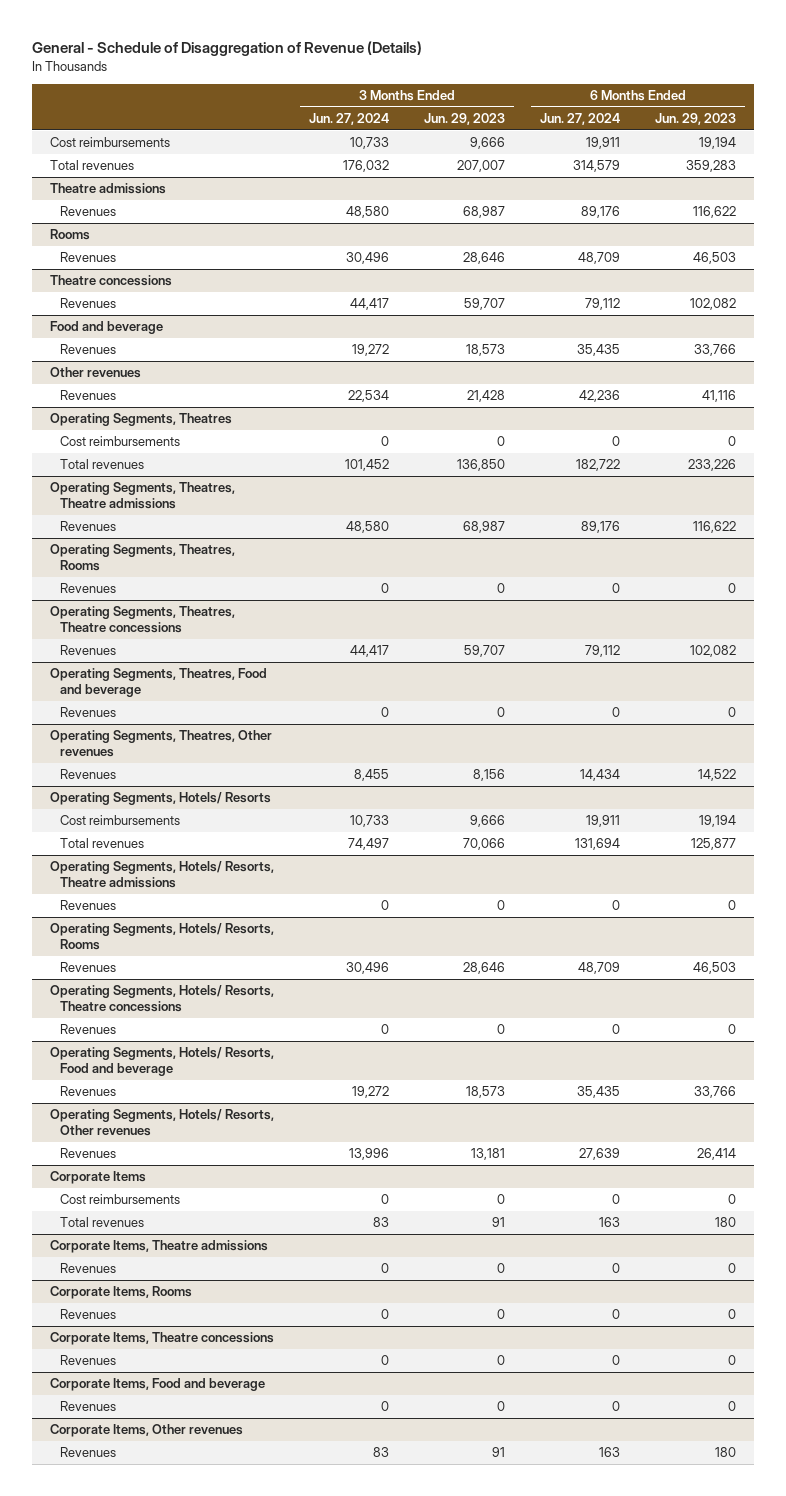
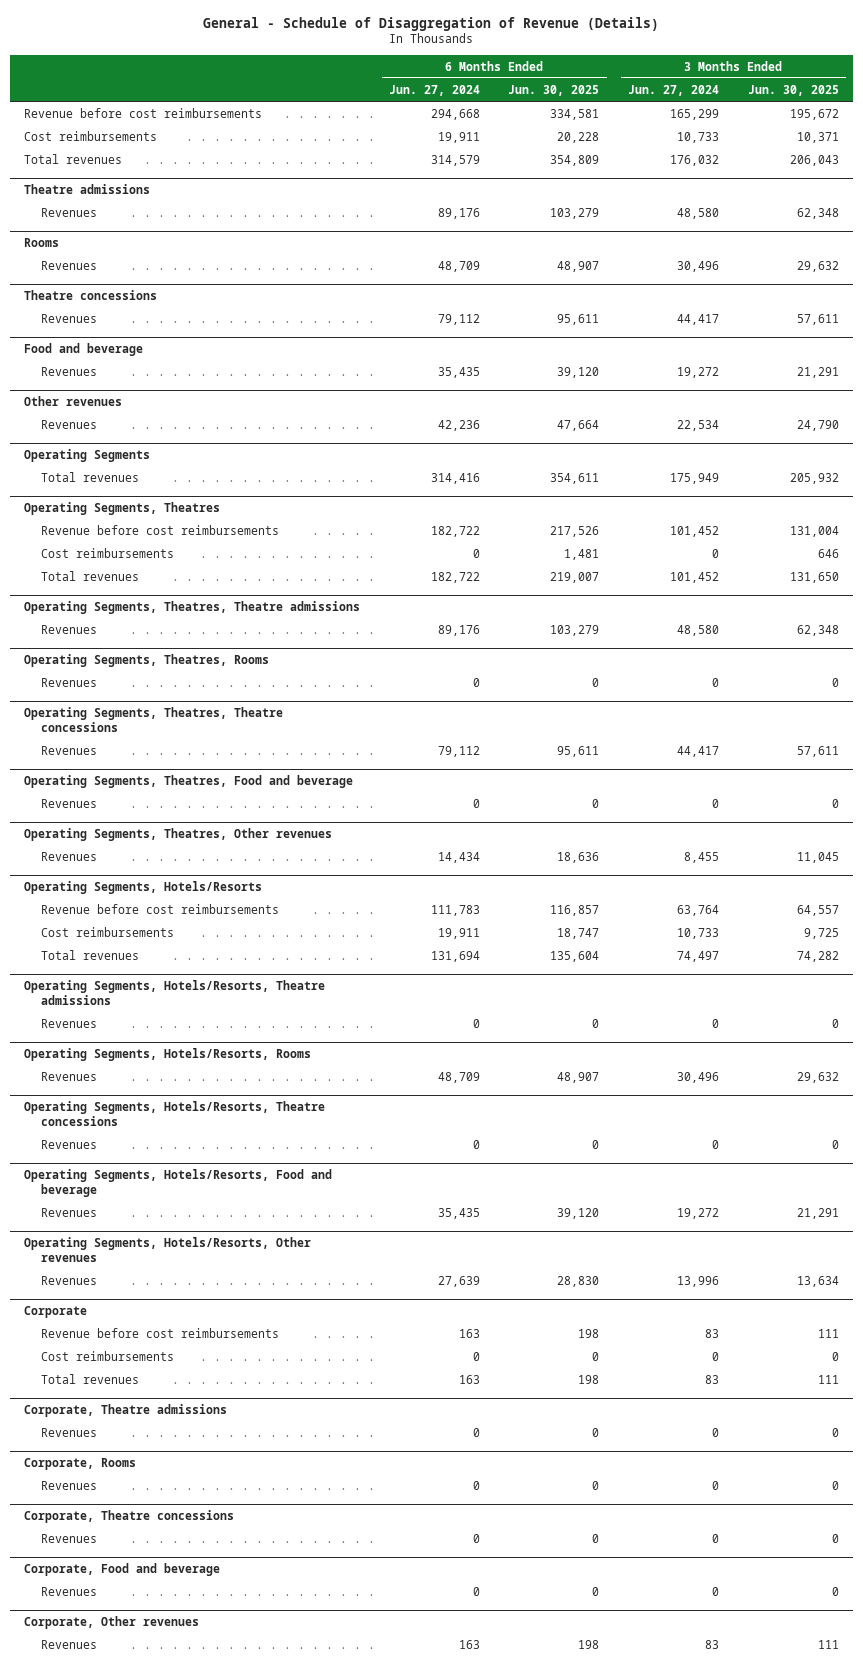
- | 3 Months Ended Jun. 27, 2024 | 3 Months Ended Jun. 29, 2023 | 6 Months Ended Jun. 27, 2024 | 6 Months Ended Jun. 29, 2023
+ | 6 Months Ended Jun. 27, 2024 | 6 Months Ended Jun. 30, 2025 | 3 Months Ended Jun. 27, 2024 | 3 Months Ended Jun. 30, 2025
+ Revenue before cost reimbursements | 294,668 | 334,581 | 165,299 | 195,672
+ Operating Segments
+ Total revenues | 314,416 | 354,611 | 175,949 | 205,932
@ Operating Segments, Theatres
+ Revenue before cost reimbursements | 182,722 | 217,526 | 101,452 | 131,004
- Operating Segments, Hotels/ Resorts
+ Operating Segments, Hotels/Resorts
+ Revenue before cost reimbursements | 111,783 | 116,857 | 63,764 | 64,557
- Operating Segments, Hotels/ Resorts, Theatre admissions
+ Operating Segments, Hotels/Resorts, Theatre admissions
- Operating Segments, Hotels/ Resorts, Rooms
+ Operating Segments, Hotels/Resorts, Rooms
- Operating Segments, Hotels/ Resorts, Theatre concessions
+ Operating Segments, Hotels/Resorts, Theatre concessions
- Operating Segments, Hotels/ Resorts, Food and beverage
+ Operating Segments, Hotels/Resorts, Food and beverage
- Operating Segments, Hotels/ Resorts, Other revenues
+ Operating Segments, Hotels/Resorts, Other revenues
- Corporate Items
+ Corporate
+ Revenue before cost reimbursements | 163 | 198 | 83 | 111
- Corporate Items, Theatre admissions
+ Corporate, Theatre admissions
- Corporate Items, Rooms
+ Corporate, Rooms
- Corporate Items, Theatre concessions
+ Corporate, Theatre concessions
- Corporate Items, Food and beverage
+ Corporate, Food and beverage
- Corporate Items, Other revenues
+ Corporate, Other revenues

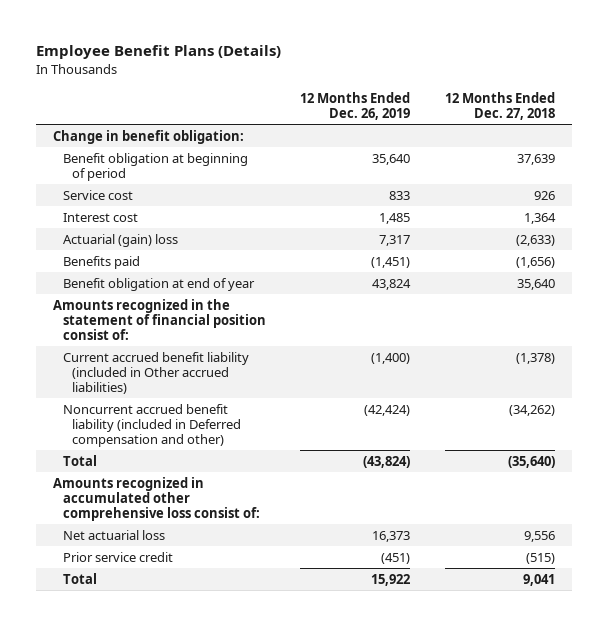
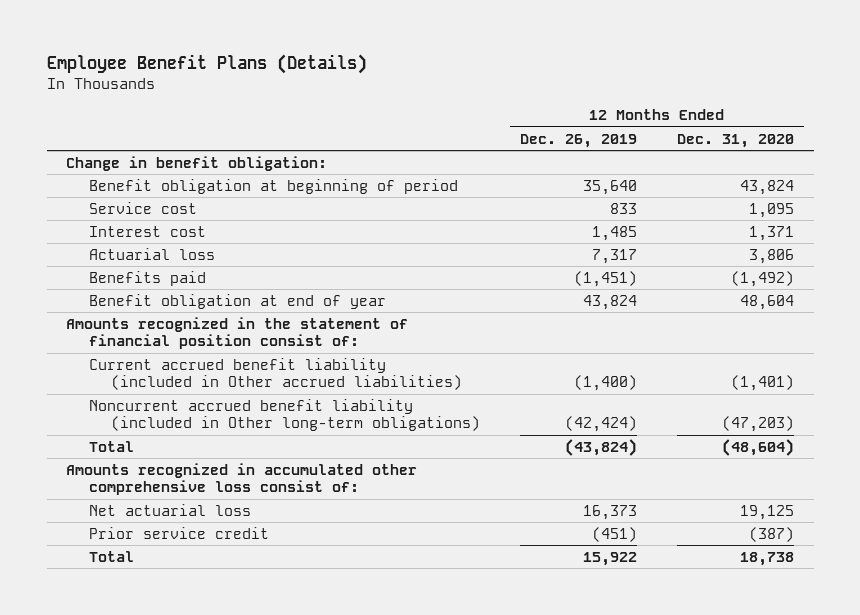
- | 12 Months Ended Dec. 26, 2019 | 12 Months Ended Dec. 27, 2018
+ | 12 Months Ended Dec. 26, 2019 | 12 Months Ended Dec. 31, 2020
- Actuarial (gain) loss | 7,317 | (2,633)
+ Actuarial loss | 7,317 | 3,806
- Noncurrent accrued benefit liability (included in Deferred compensation and other) | (42,424) | (34,262)
+ Noncurrent accrued benefit liability (included in Other long-term obligations) | (42,424) | (47,203)

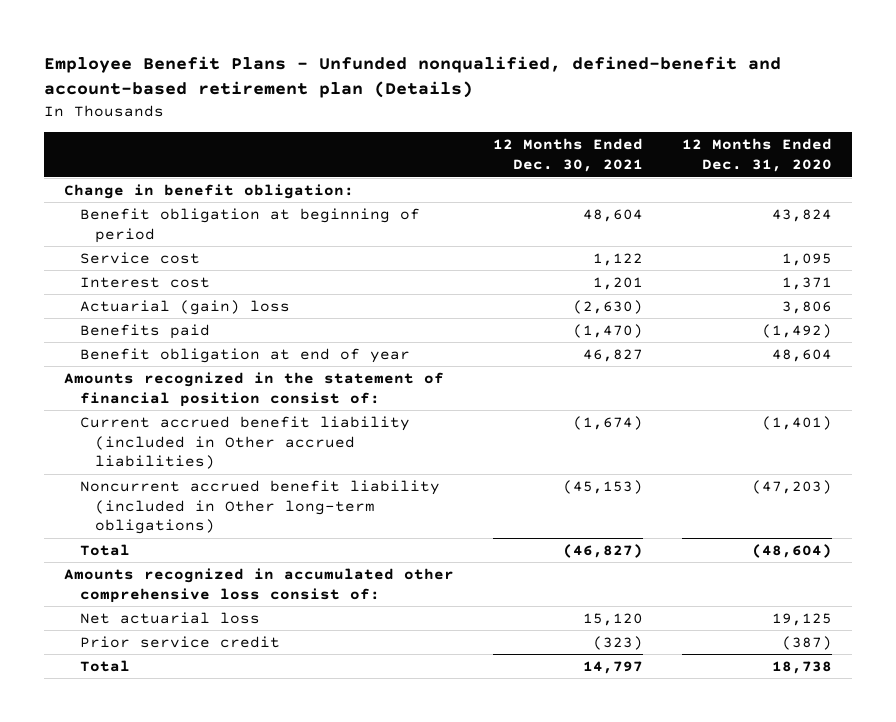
- Employee Benefit Plans (Details)
+ Employee Benefit Plans - Unfunded nonqualified, defined-benefit and account-based retirement plan (Details)
- | 12 Months Ended Dec. 26, 2019 | 12 Months Ended Dec. 31, 2020
+ | 12 Months Ended Dec. 30, 2021 | 12 Months Ended Dec. 31, 2020
- Actuarial loss | 7,317 | 3,806
+ Actuarial (gain) loss | (2,630) | 3,806

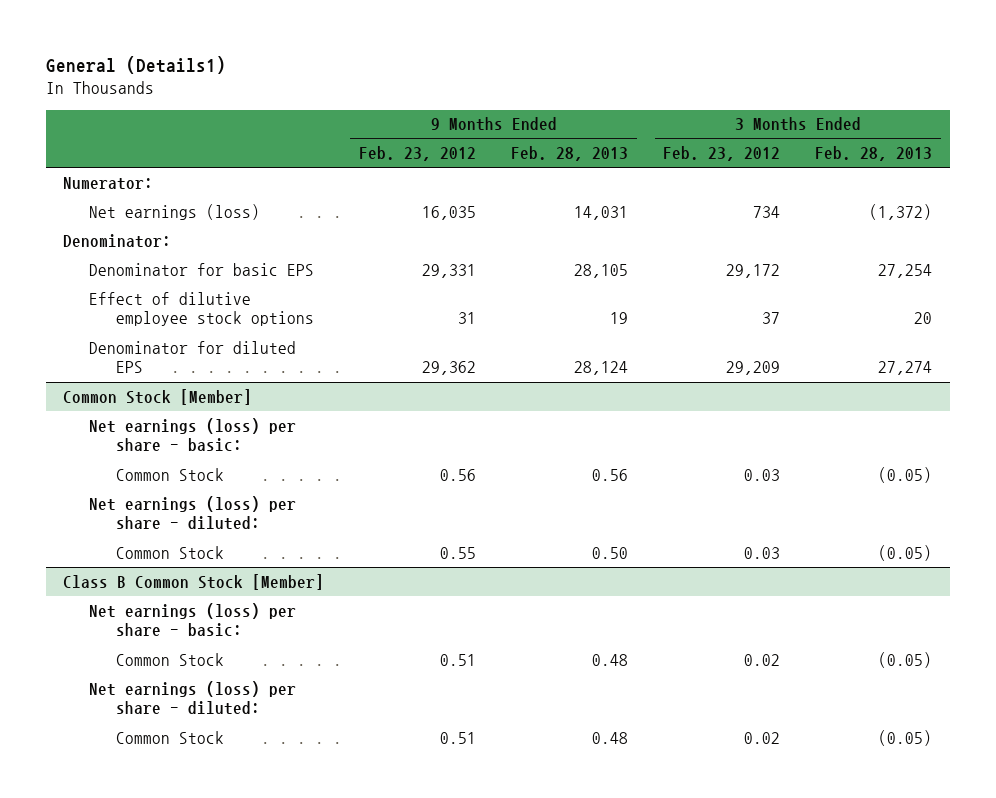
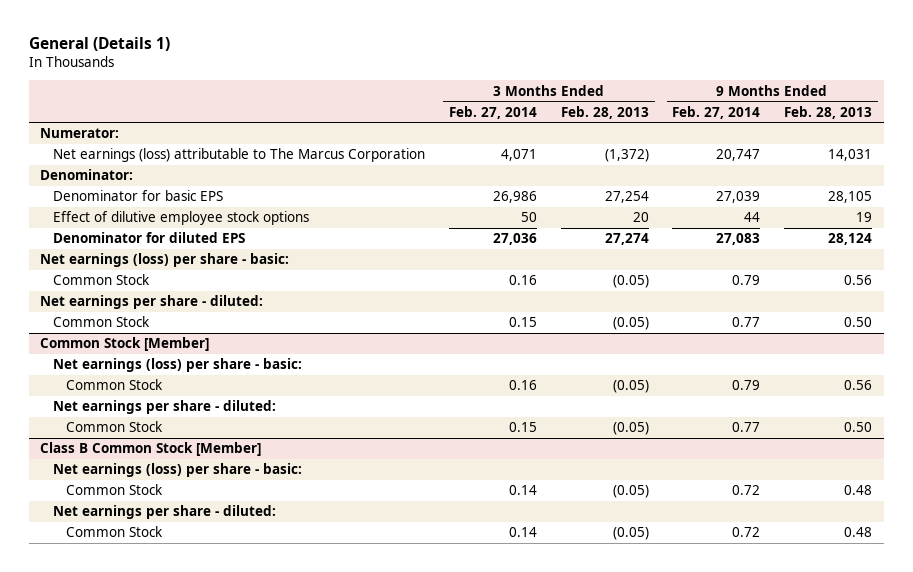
- General (Details1)
+ General (Details 1)
- | 9 Months Ended Feb. 23, 2012 | 9 Months Ended Feb. 28, 2013 | 3 Months Ended Feb. 23, 2012 | 3 Months Ended Feb. 28, 2013
+ | 3 Months Ended Feb. 27, 2014 | 3 Months Ended Feb. 28, 2013 | 9 Months Ended Feb. 27, 2014 | 9 Months Ended Feb. 28, 2013
- Net earnings (loss) | 16,035 | 14,031 | 734 | (1,372)
+ Net earnings (loss) attributable to The Marcus Corporation | 4,071 | (1,372) | 20,747 | 14,031
+ Net earnings (loss) per share - basic:
+ Common Stock | 0.16 | (0.05) | 0.79 | 0.56
+ Net earnings per share - diluted:
+ Common Stock | 0.15 | (0.05) | 0.77 | 0.50
@ Common Stock [Member]
- Net earnings (loss) per share - diluted:
+ Net earnings per share - diluted:
@ Class B Common Stock [Member]
- Net earnings (loss) per share - diluted:
+ Net earnings per share - diluted:

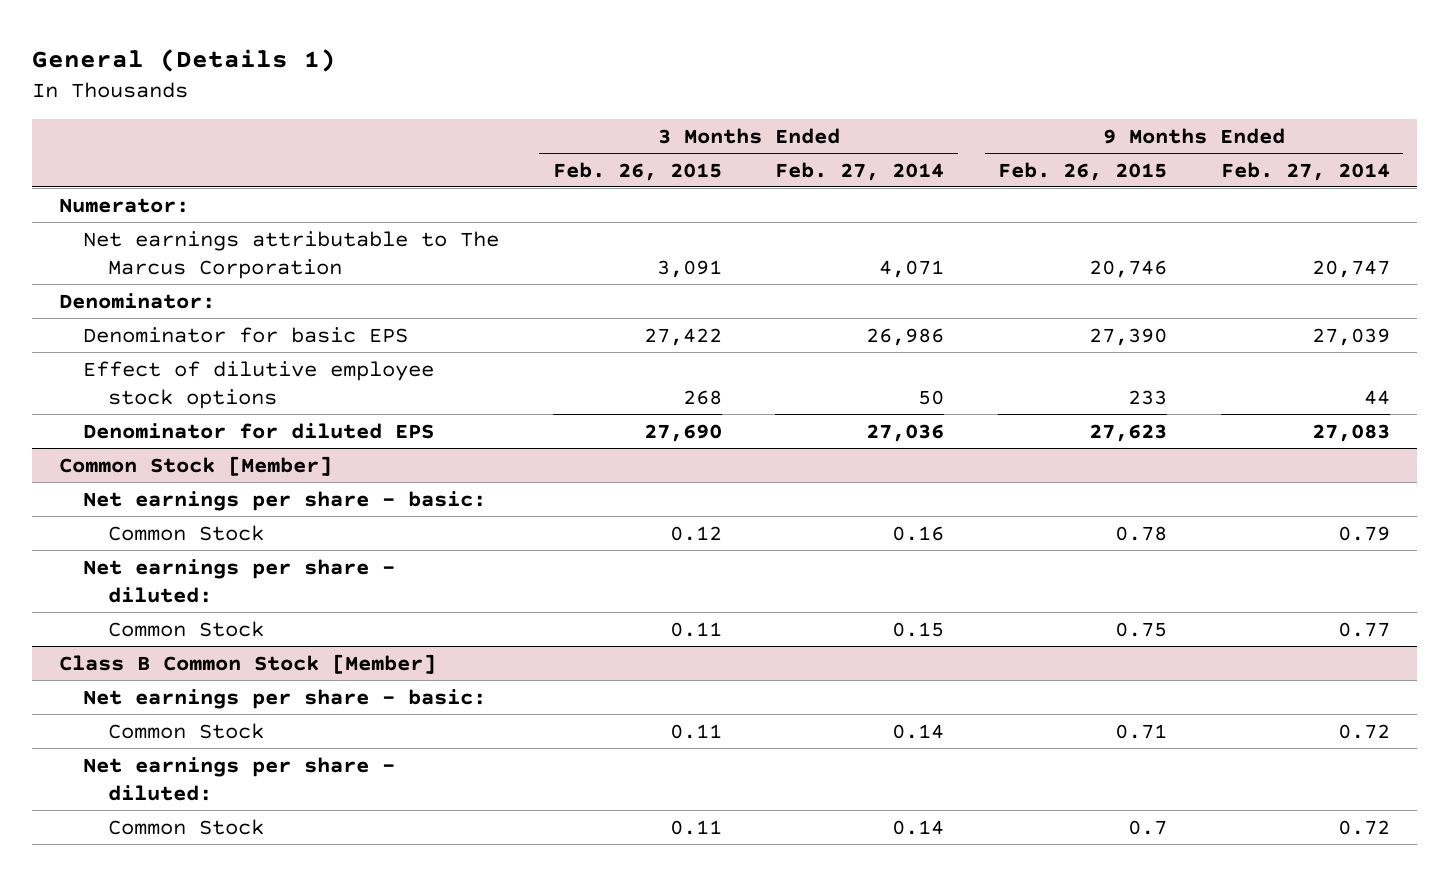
- | 3 Months Ended Feb. 27, 2014 | 3 Months Ended Feb. 28, 2013 | 9 Months Ended Feb. 27, 2014 | 9 Months Ended Feb. 28, 2013
+ | 3 Months Ended Feb. 26, 2015 | 3 Months Ended Feb. 27, 2014 | 9 Months Ended Feb. 26, 2015 | 9 Months Ended Feb. 27, 2014
- Net earnings (loss) attributable to The Marcus Corporation | 4,071 | (1,372) | 20,747 | 14,031
+ Net earnings attributable to The Marcus Corporation | 3,091 | 4,071 | 20,746 | 20,747
- Net earnings (loss) per share - basic:
- Common Stock | 0.16 | (0.05) | 0.79 | 0.56
- Net earnings per share - diluted:
- Common Stock | 0.15 | (0.05) | 0.77 | 0.50
@ Common Stock [Member]
- Net earnings (loss) per share - basic:
+ Net earnings per share - basic:
@ Class B Common Stock [Member]
- Net earnings (loss) per share - basic:
+ Net earnings per share - basic:

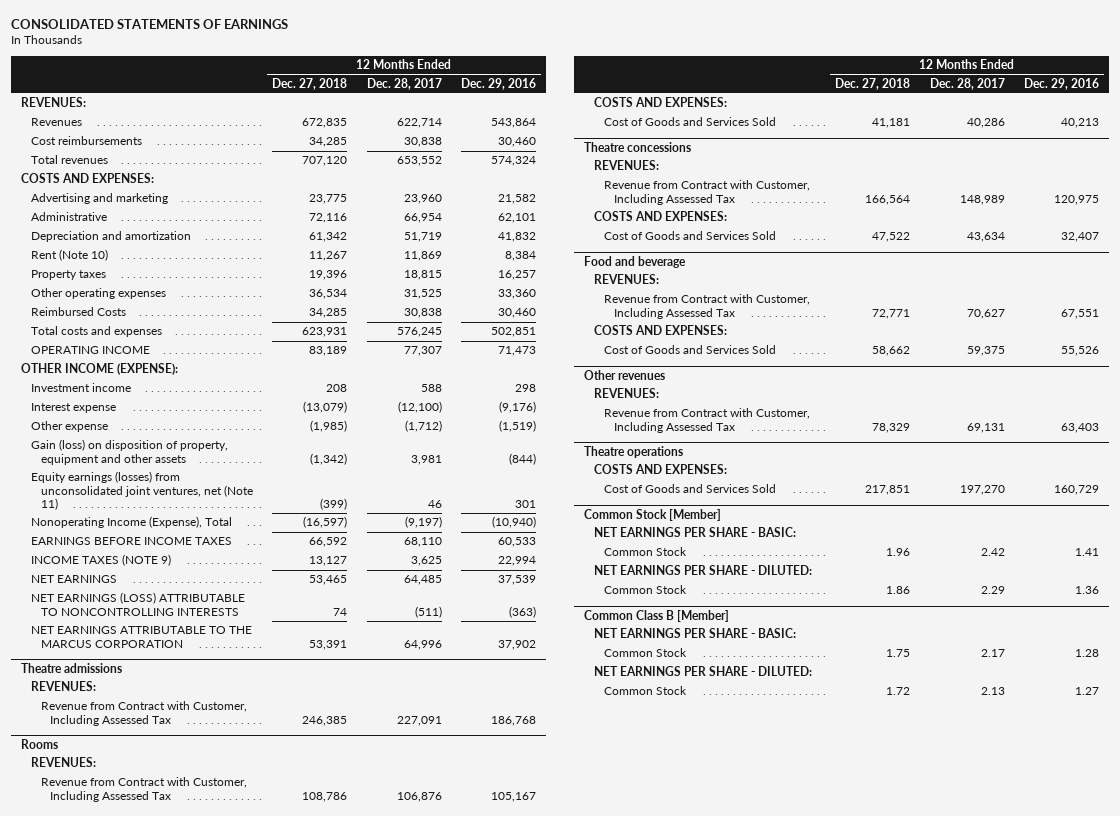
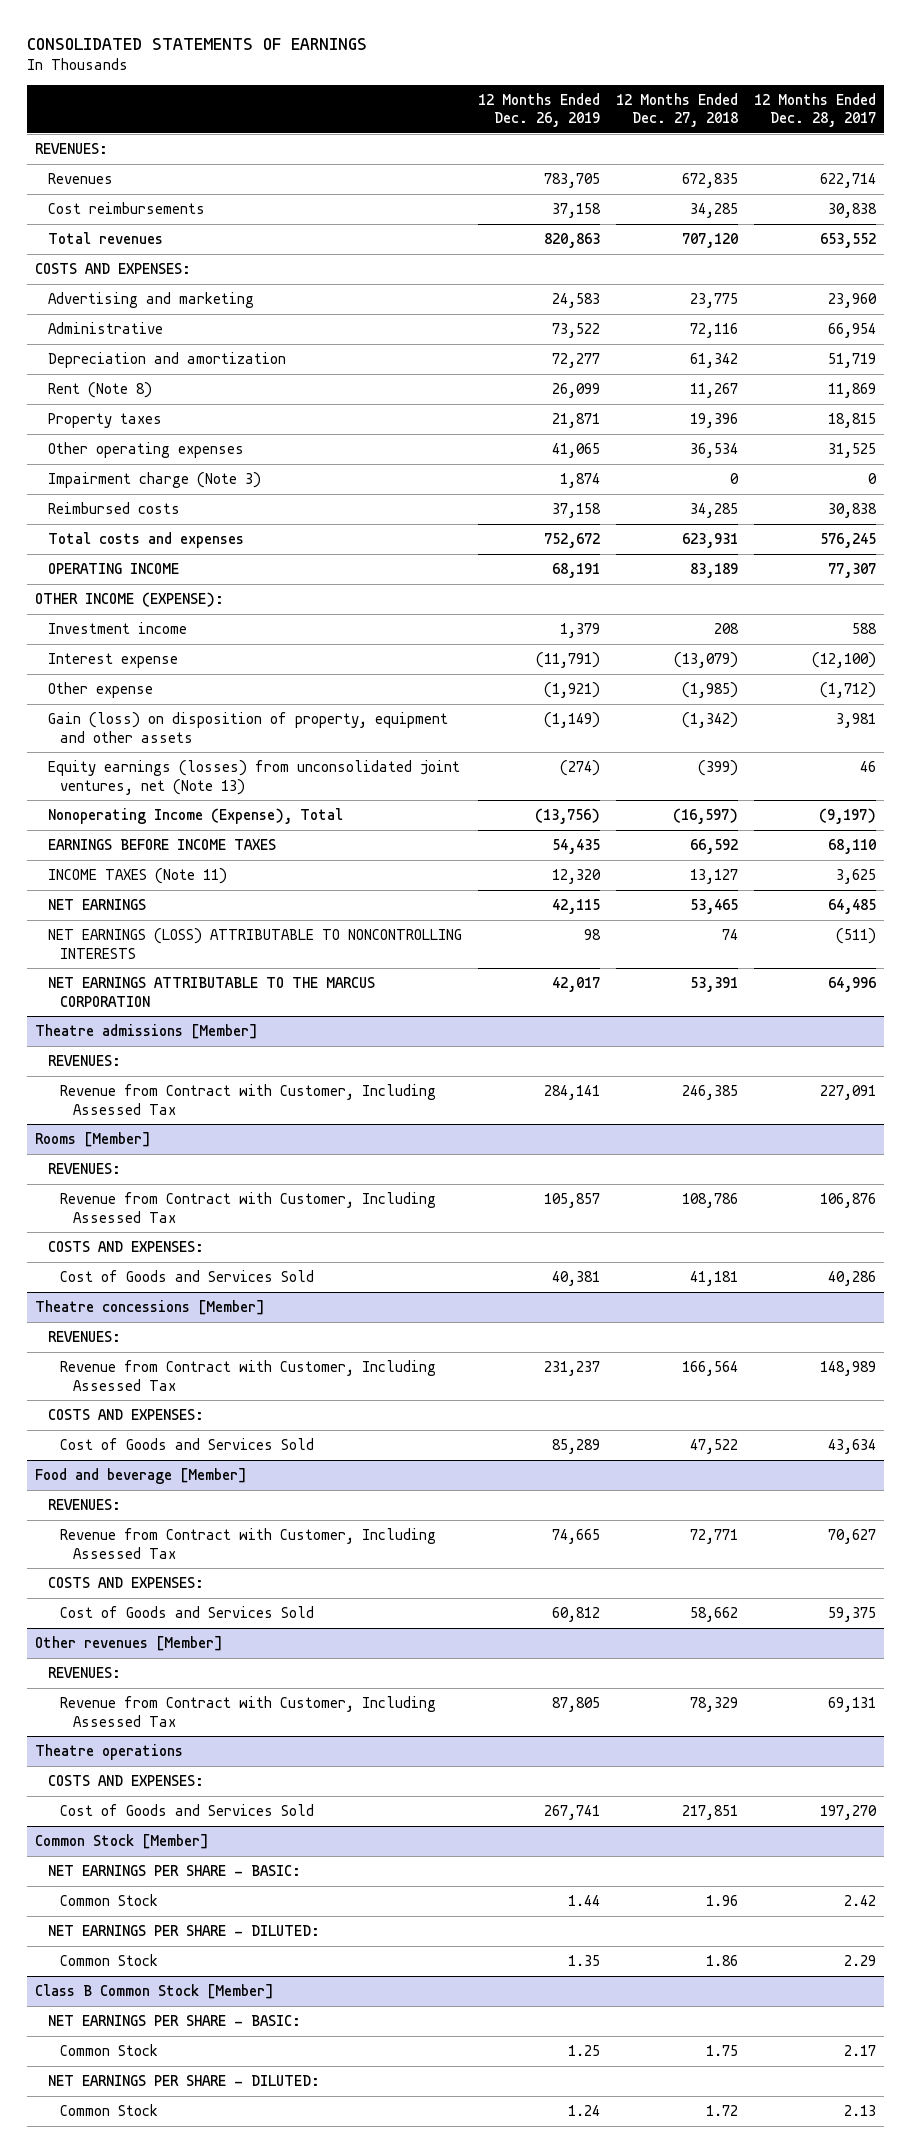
- | 12 Months Ended Dec. 27, 2018 | 12 Months Ended Dec. 28, 2017 | 12 Months Ended Dec. 29, 2016
+ | 12 Months Ended Dec. 26, 2019 | 12 Months Ended Dec. 27, 2018 | 12 Months Ended Dec. 28, 2017
- Rent (Note 10) | 11,267 | 11,869 | 8,384
+ Rent (Note 8) | 26,099 | 11,267 | 11,869
- Reimbursed Costs | 34,285 | 30,838 | 30,460
+ Impairment charge (Note 3) | 1,874 | 0 | 0
+ Reimbursed costs | 37,158 | 34,285 | 30,838
- Equity earnings (losses) from unconsolidated joint ventures, net (Note 11) | (399) | 46 | 301
+ Equity earnings (losses) from unconsolidated joint ventures, net (Note 13) | (274) | (399) | 46
- INCOME TAXES (NOTE 9) | 13,127 | 3,625 | 22,994
+ INCOME TAXES (Note 11) | 12,320 | 13,127 | 3,625
- Theatre admissions
+ Theatre admissions [Member]
- Rooms
+ Rooms [Member]
- Theatre concessions
+ Theatre concessions [Member]
- Food and beverage
+ Food and beverage [Member]
- Other revenues
+ Other revenues [Member]
- Common Class B [Member]
+ Class B Common Stock [Member]

